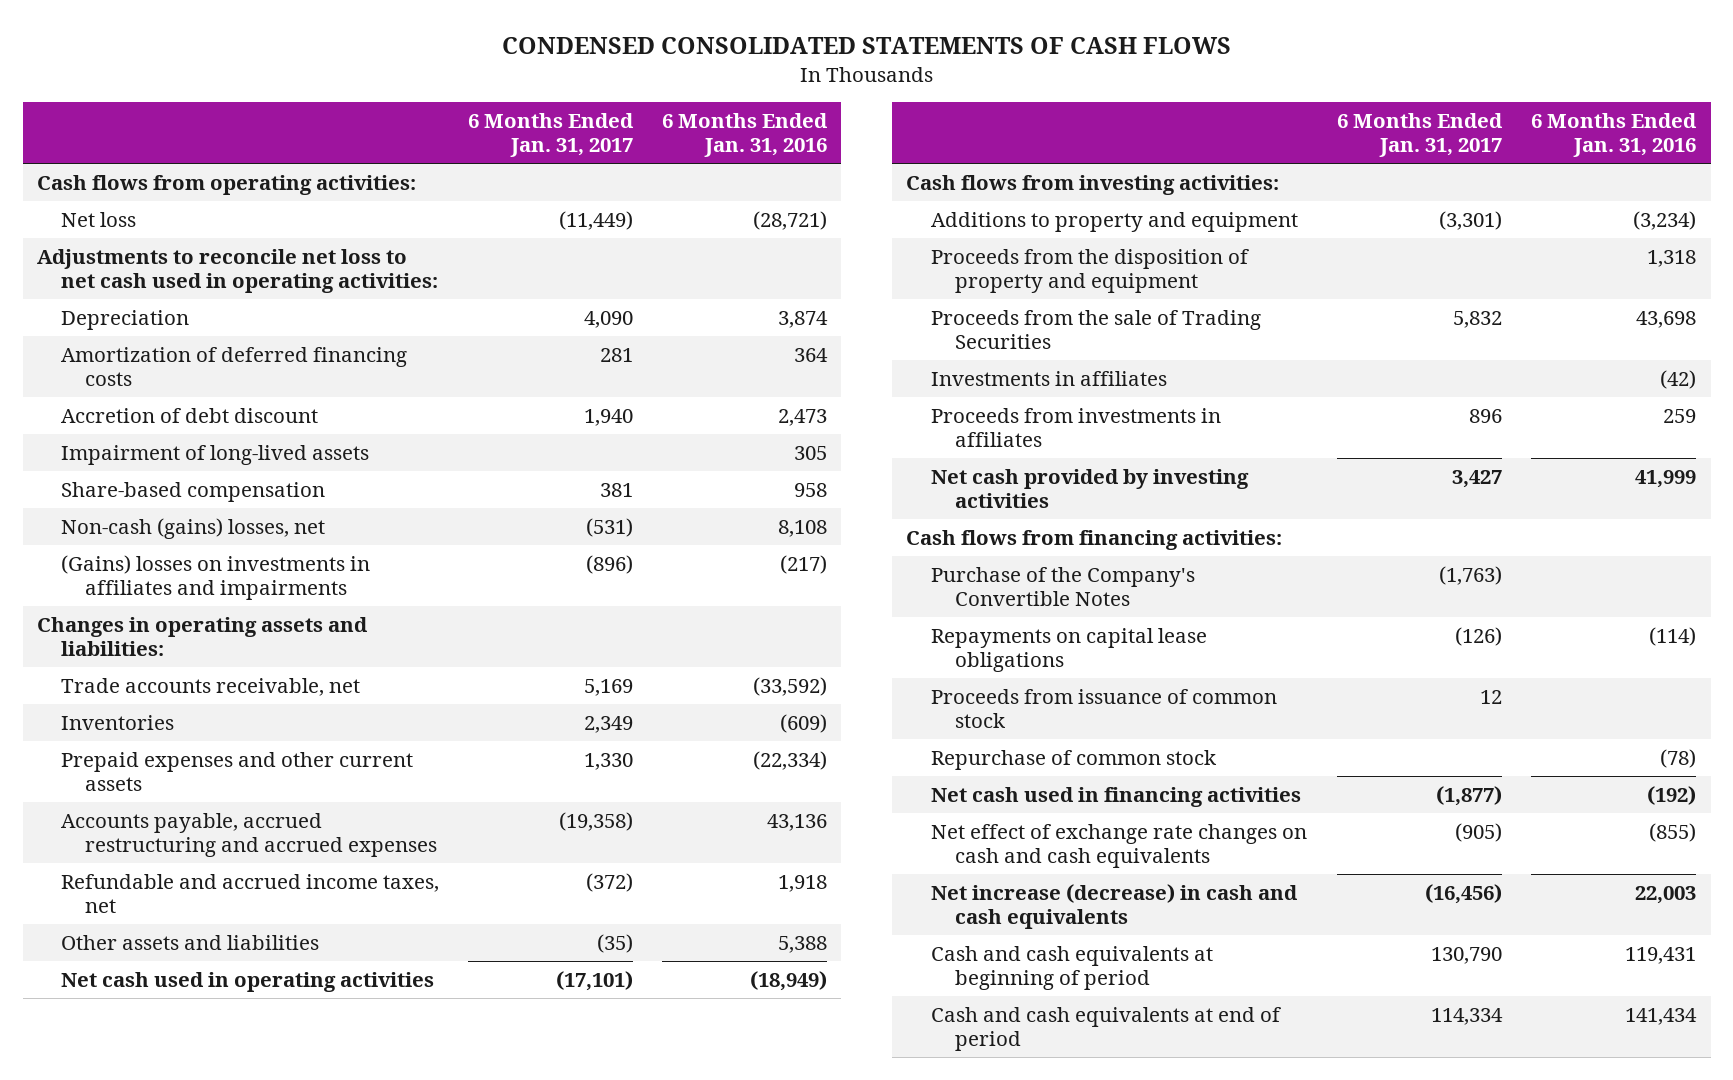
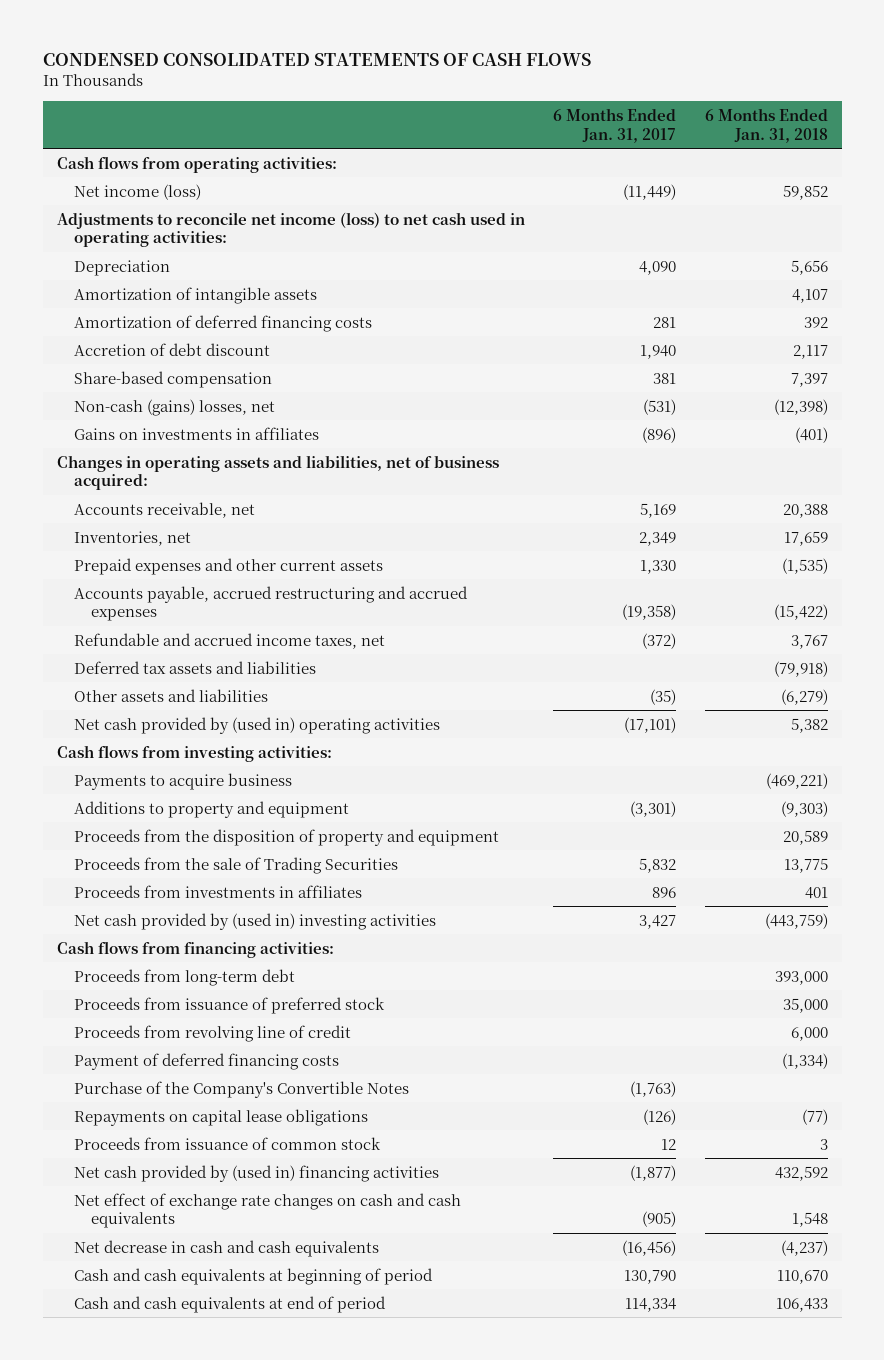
- | 6 Months Ended Jan. 31, 2017 | 6 Months Ended Jan. 31, 2016
+ | 6 Months Ended Jan. 31, 2017 | 6 Months Ended Jan. 31, 2018
- Net loss | (11,449) | (28,721)
- Adjustments to reconcile net loss to net cash used in operating activities:
+ Net income (loss) | (11,449) | 59,852
+ Adjustments to reconcile net income (loss) to net cash used in operating activities:
+ Amortization of intangible assets | | 4,107
- Impairment of long-lived assets | | 305
- (Gains) losses on investments in affiliates and impairments | (896) | (217)
- Changes in operating assets and liabilities:
- Trade accounts receivable, net | 5,169 | (33,592)
- Inventories | 2,349 | (609)
+ Gains on investments in affiliates | (896) | (401)
+ Changes in operating assets and liabilities, net of business acquired:
+ Accounts receivable, net | 5,169 | 20,388
+ Inventories, net | 2,349 | 17,659
+ Deferred tax assets and liabilities | | (79,918)
- Net cash used in operating activities | (17,101) | (18,949)
+ Net cash provided by (used in) operating activities | (17,101) | 5,382
+ Payments to acquire business | | (469,221)
- Investments in affiliates | | (42)
- Net cash provided by investing activities | 3,427 | 41,999
+ Net cash provided by (used in) investing activities | 3,427 | (443,759)
+ Proceeds from long-term debt | | 393,000
+ Proceeds from issuance of preferred stock | | 35,000
+ Proceeds from revolving line of credit | | 6,000
+ Payment of deferred financing costs | | (1,334)
- Repurchase of common stock | | (78)
- Net cash used in financing activities | (1,877) | (192)
+ Net cash provided by (used in) financing activities | (1,877) | 432,592
- Net increase (decrease) in cash and cash equivalents | (16,456) | 22,003
+ Net decrease in cash and cash equivalents | (16,456) | (4,237)

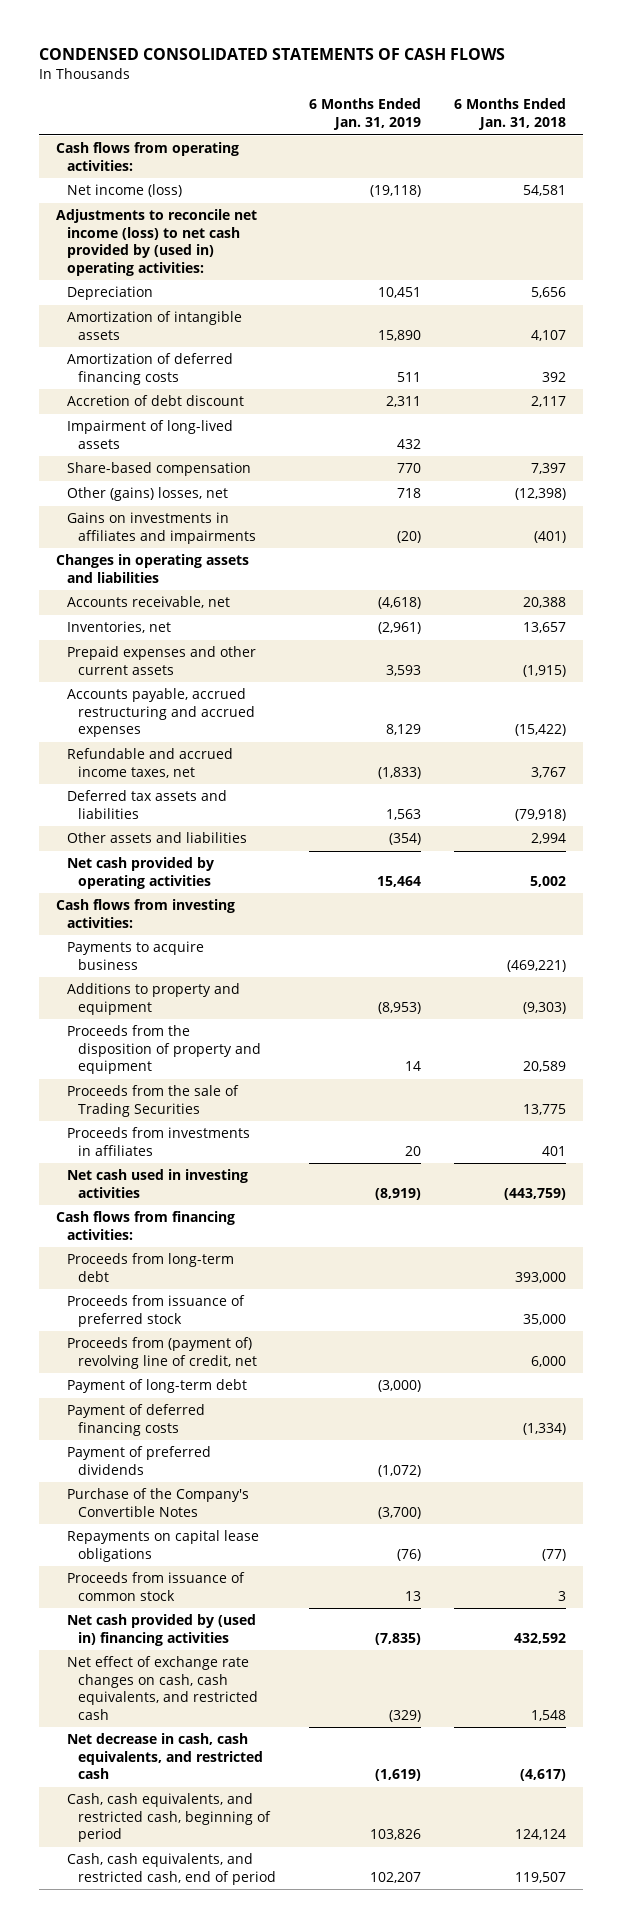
- | 6 Months Ended Jan. 31, 2017 | 6 Months Ended Jan. 31, 2018
+ | 6 Months Ended Jan. 31, 2019 | 6 Months Ended Jan. 31, 2018
- Net income (loss) | (11,449) | 59,852
- Adjustments to reconcile net income (loss) to net cash used in operating activities:
+ Net income (loss) | (19,118) | 54,581
+ Adjustments to reconcile net income (loss) to net cash provided by (used in) operating activities:
+ Impairment of long-lived assets | 432 |
- Non-cash (gains) losses, net | (531) | (12,398)
- Gains on investments in affiliates | (896) | (401)
- Changes in operating assets and liabilities, net of business acquired:
+ Other (gains) losses, net | 718 | (12,398)
+ Gains on investments in affiliates and impairments | (20) | (401)
+ Changes in operating assets and liabilities
- Inventories, net | 2,349 | 17,659
- Prepaid expenses and other current assets | 1,330 | (1,535)
+ Inventories, net | (2,961) | 13,657
+ Prepaid expenses and other current assets | 3,593 | (1,915)
- Other assets and liabilities | (35) | (6,279)
- Net cash provided by (used in) operating activities | (17,101) | 5,382
+ Other assets and liabilities | (354) | 2,994
+ Net cash provided by operating activities | 15,464 | 5,002
- Net cash provided by (used in) investing activities | 3,427 | (443,759)
+ Net cash used in investing activities | (8,919) | (443,759)
- Proceeds from revolving line of credit | | 6,000
+ Proceeds from (payment of) revolving line of credit, net | | 6,000
+ Payment of long-term debt | (3,000) |
+ Payment of preferred dividends | (1,072) |
- Net effect of exchange rate changes on cash and cash equivalents | (905) | 1,548
- Net decrease in cash and cash equivalents | (16,456) | (4,237)
- Cash and cash equivalents at beginning of period | 130,790 | 110,670
- Cash and cash equivalents at end of period | 114,334 | 106,433
+ Net effect of exchange rate changes on cash, cash equivalents, and restricted cash | (329) | 1,548
+ Net decrease in cash, cash equivalents, and restricted cash | (1,619) | (4,617)
+ Cash, cash equivalents, and restricted cash, beginning of period | 103,826 | 124,124
+ Cash, cash equivalents, and restricted cash, end of period | 102,207 | 119,507

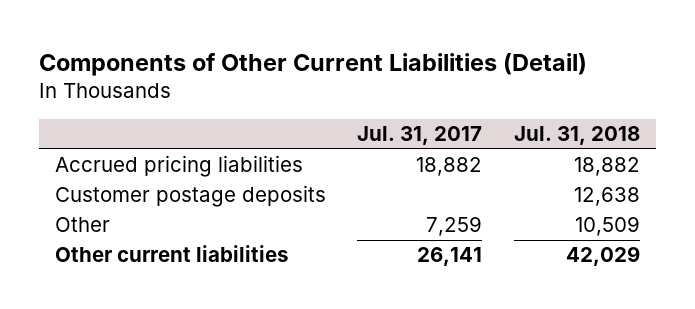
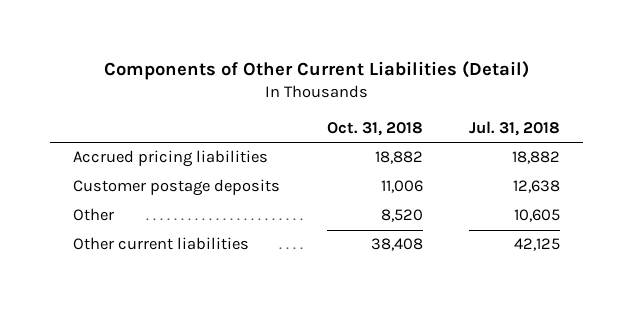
- | Jul. 31, 2017 | Jul. 31, 2018
+ | Oct. 31, 2018 | Jul. 31, 2018
- Other | 7,259 | 10,509
- Other current liabilities | 26,141 | 42,029
+ Other | 8,520 | 10,605
+ Other current liabilities | 38,408 | 42,125

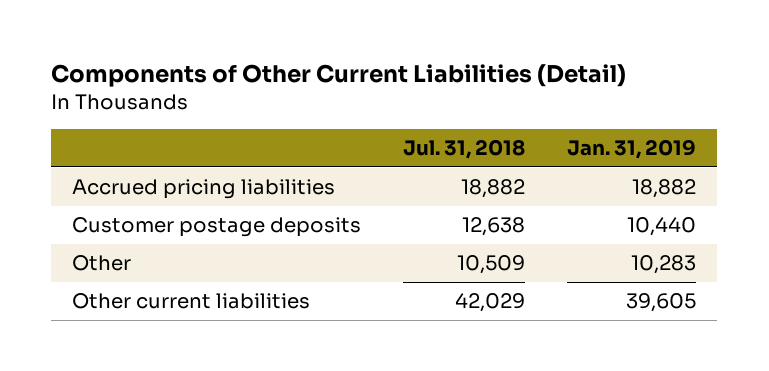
- | Oct. 31, 2018 | Jul. 31, 2018
+ | Jul. 31, 2018 | Jan. 31, 2019
- Other | 8,520 | 10,605
- Other current liabilities | 38,408 | 42,125
+ Other | 10,509 | 10,283
+ Other current liabilities | 42,029 | 39,605

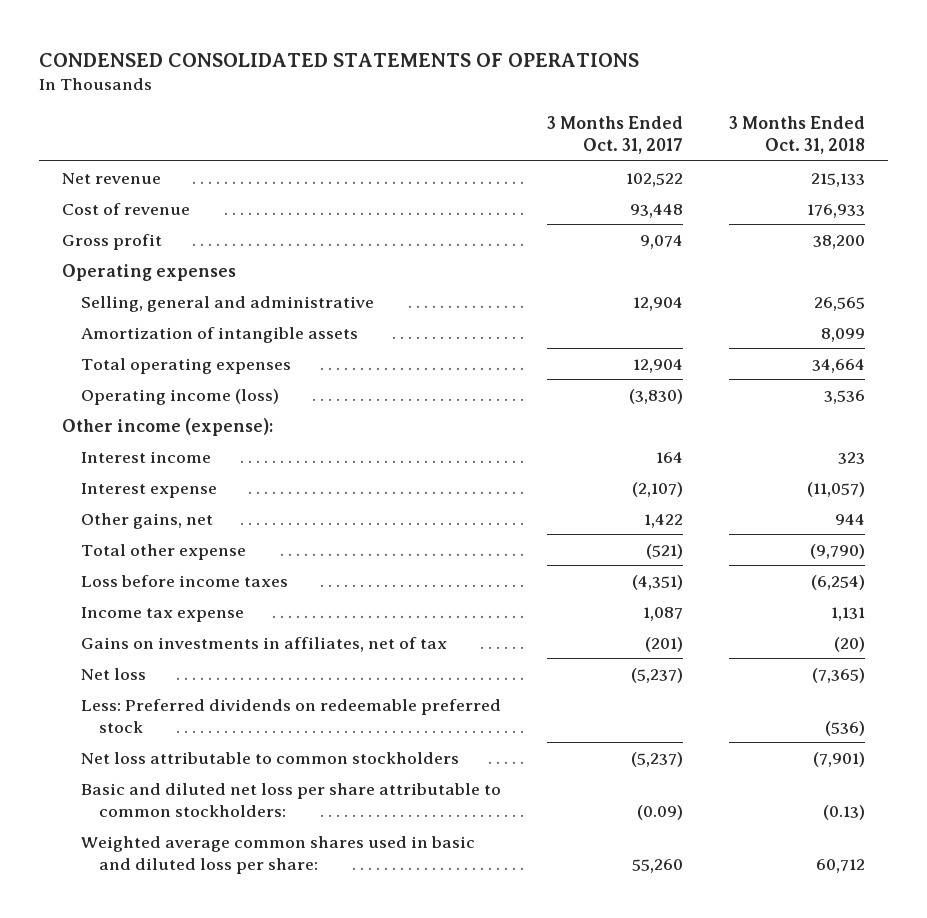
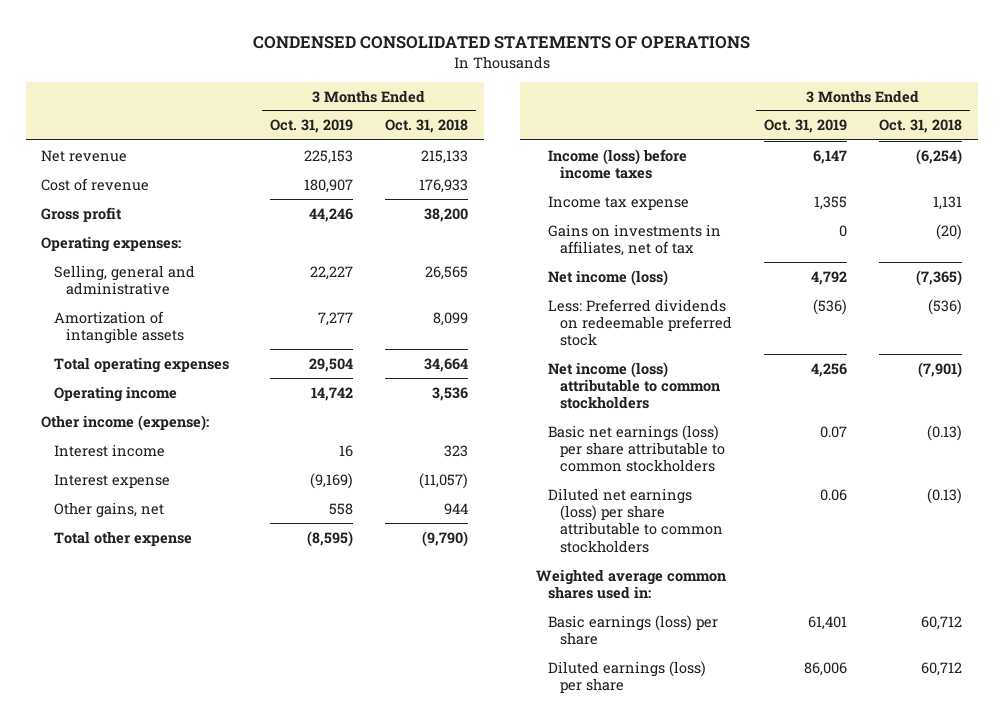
- | 3 Months Ended Oct. 31, 2017 | 3 Months Ended Oct. 31, 2018
+ | 3 Months Ended Oct. 31, 2019 | 3 Months Ended Oct. 31, 2018
- Operating expenses
+ Operating expenses:
- Operating income (loss) | (3,830) | 3,536
+ Operating income | 14,742 | 3,536
- Loss before income taxes | (4,351) | (6,254)
+ Income (loss) before income taxes | 6,147 | (6,254)
- Net loss | (5,237) | (7,365)
+ Net income (loss) | 4,792 | (7,365)
- Net loss attributable to common stockholders | (5,237) | (7,901)
- Basic and diluted net loss per share attributable to common stockholders: | (0.09) | (0.13)
- Weighted average common shares used in basic and diluted loss per share: | 55,260 | 60,712
+ Net income (loss) attributable to common stockholders | 4,256 | (7,901)
+ Basic net earnings (loss) per share attributable to common stockholders | 0.07 | (0.13)
+ Diluted net earnings (loss) per share attributable to common stockholders | 0.06 | (0.13)
+ Weighted average common shares used in:
+ Basic earnings (loss) per share | 61,401 | 60,712
+ Diluted earnings (loss) per share | 86,006 | 60,712

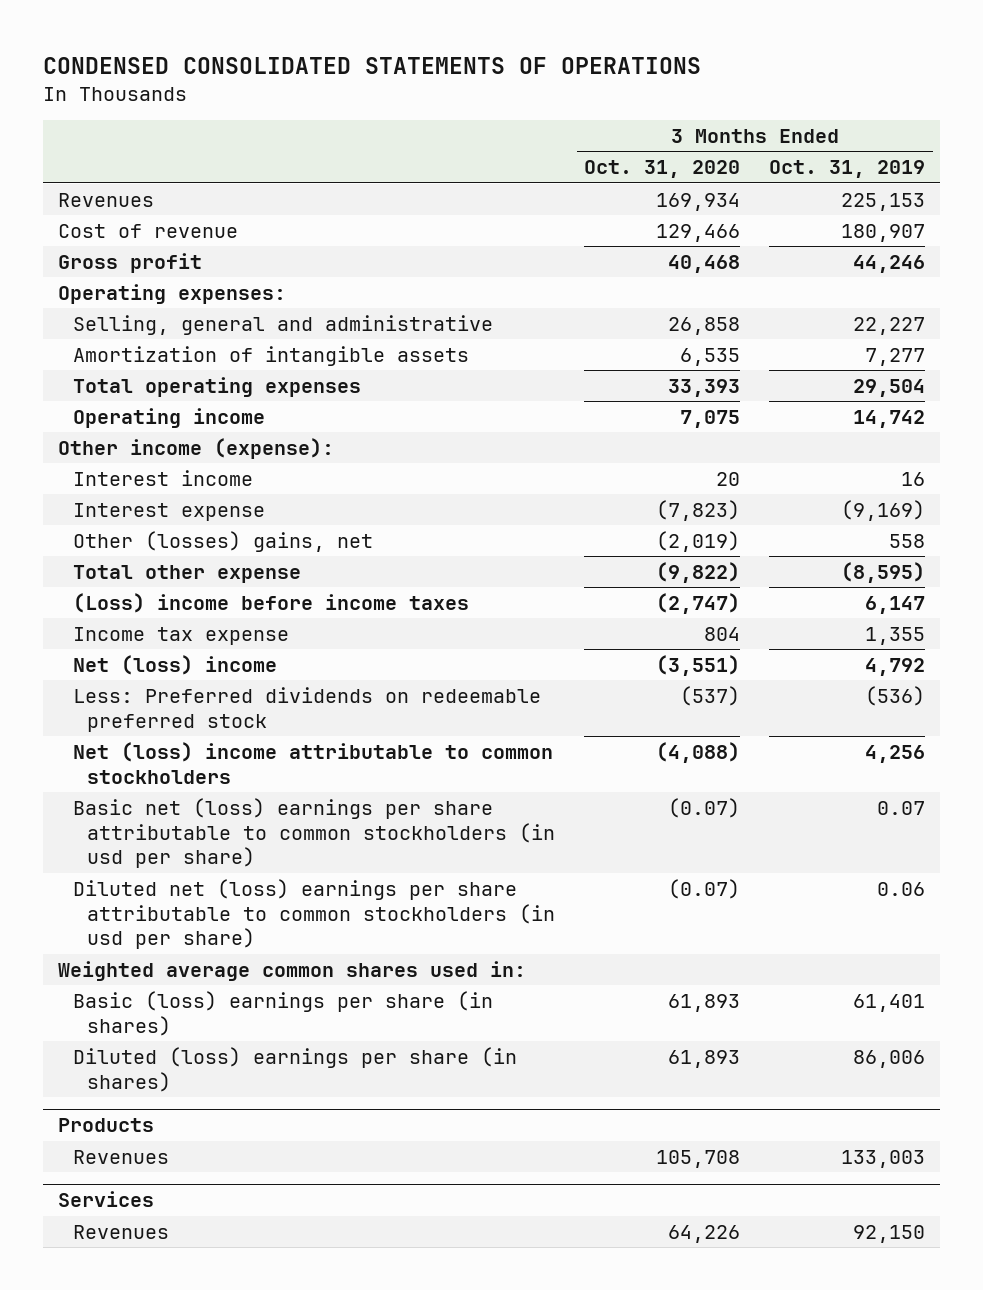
- | 3 Months Ended Oct. 31, 2019 | 3 Months Ended Oct. 31, 2018
+ | 3 Months Ended Oct. 31, 2020 | 3 Months Ended Oct. 31, 2019
- Net revenue | 225,153 | 215,133
+ Revenues | 169,934 | 225,153
- Other gains, net | 558 | 944
+ Other (losses) gains, net | (2,019) | 558
- Income (loss) before income taxes | 6,147 | (6,254)
+ (Loss) income before income taxes | (2,747) | 6,147
- Gains on investments in affiliates, net of tax | 0 | (20)
- Net income (loss) | 4,792 | (7,365)
+ Net (loss) income | (3,551) | 4,792
- Net income (loss) attributable to common stockholders | 4,256 | (7,901)
- Basic net earnings (loss) per share attributable to common stockholders | 0.07 | (0.13)
- Diluted net earnings (loss) per share attributable to common stockholders | 0.06 | (0.13)
+ Net (loss) income attributable to common stockholders | (4,088) | 4,256
+ Basic net (loss) earnings per share attributable to common stockholders (in usd per share) | (0.07) | 0.07
+ Diluted net (loss) earnings per share attributable to common stockholders (in usd per share) | (0.07) | 0.06
- Basic earnings (loss) per share | 61,401 | 60,712
- Diluted earnings (loss) per share | 86,006 | 60,712
+ Basic (loss) earnings per share (in shares) | 61,893 | 61,401
+ Diluted (loss) earnings per share (in shares) | 61,893 | 86,006
+ Products
+ Revenues | 105,708 | 133,003
+ Services
+ Revenues | 64,226 | 92,150

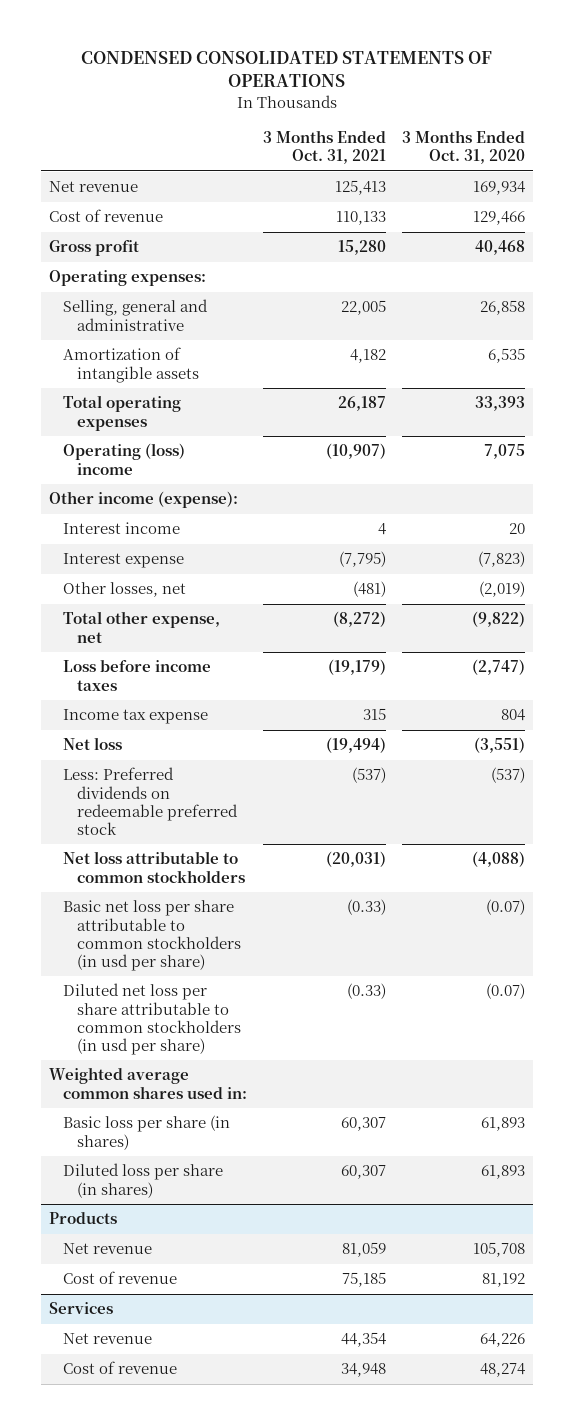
- | 3 Months Ended Oct. 31, 2020 | 3 Months Ended Oct. 31, 2019
+ | 3 Months Ended Oct. 31, 2021 | 3 Months Ended Oct. 31, 2020
- Revenues | 169,934 | 225,153
+ Net revenue | 125,413 | 169,934
- Operating income | 7,075 | 14,742
+ Operating (loss) income | (10,907) | 7,075
- Other (losses) gains, net | (2,019) | 558
- Total other expense | (9,822) | (8,595)
- (Loss) income before income taxes | (2,747) | 6,147
+ Other losses, net | (481) | (2,019)
+ Total other expense, net | (8,272) | (9,822)
+ Loss before income taxes | (19,179) | (2,747)
- Net (loss) income | (3,551) | 4,792
+ Net loss | (19,494) | (3,551)
- Net (loss) income attributable to common stockholders | (4,088) | 4,256
- Basic net (loss) earnings per share attributable to common stockholders (in usd per share) | (0.07) | 0.07
- Diluted net (loss) earnings per share attributable to common stockholders (in usd per share) | (0.07) | 0.06
+ Net loss attributable to common stockholders | (20,031) | (4,088)
+ Basic net loss per share attributable to common stockholders (in usd per share) | (0.33) | (0.07)
+ Diluted net loss per share attributable to common stockholders (in usd per share) | (0.33) | (0.07)
- Basic (loss) earnings per share (in shares) | 61,893 | 61,401
- Diluted (loss) earnings per share (in shares) | 61,893 | 86,006
+ Basic loss per share (in shares) | 60,307 | 61,893
+ Diluted loss per share (in shares) | 60,307 | 61,893
@ Products
- Revenues | 105,708 | 133,003
+ Net revenue | 81,059 | 105,708
+ Cost of revenue | 75,185 | 81,192
@ Services
- Revenues | 64,226 | 92,150
+ Net revenue | 44,354 | 64,226
+ Cost of revenue | 34,948 | 48,274

